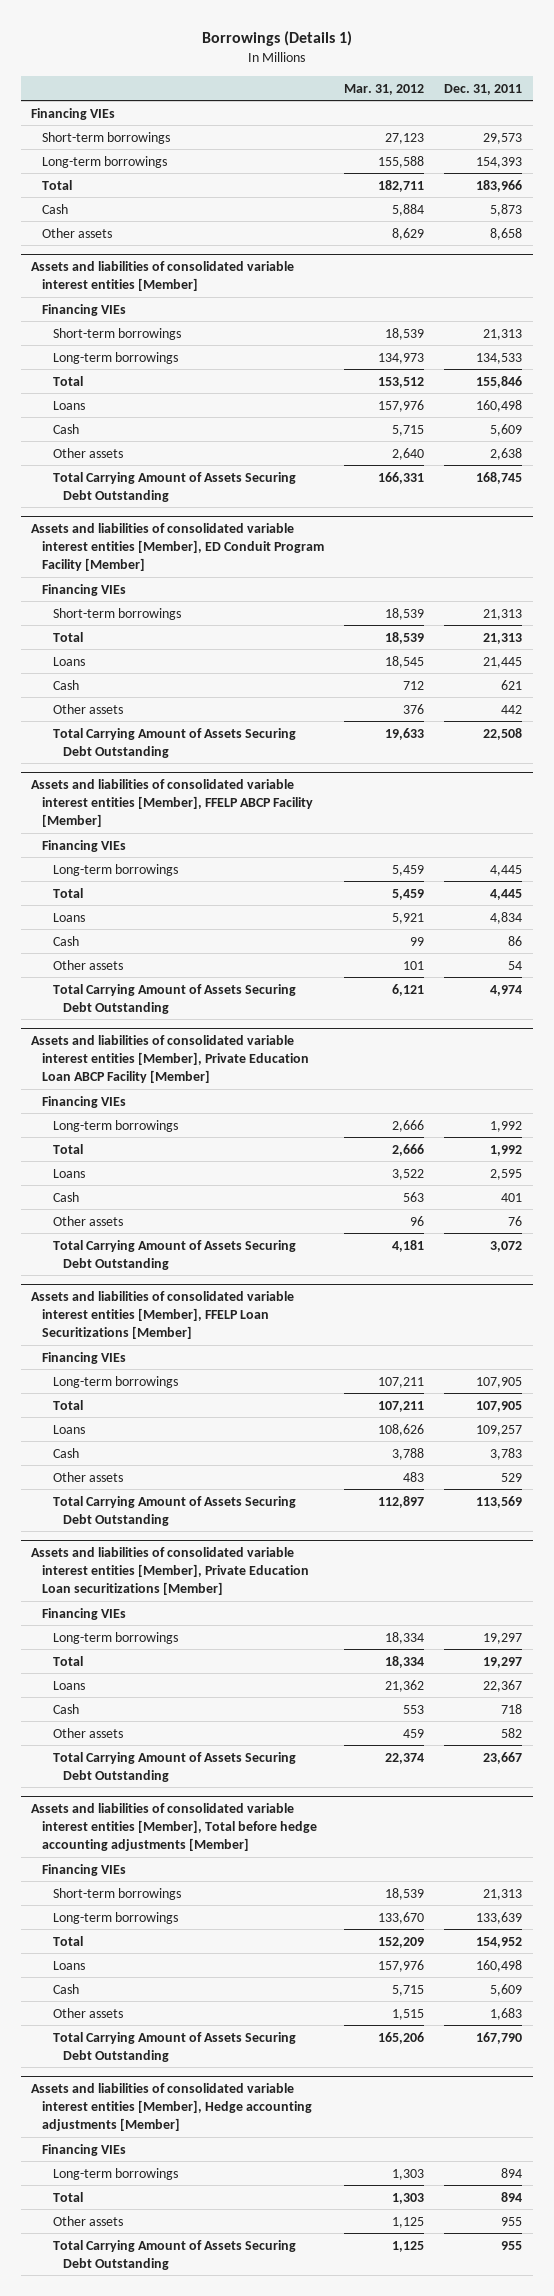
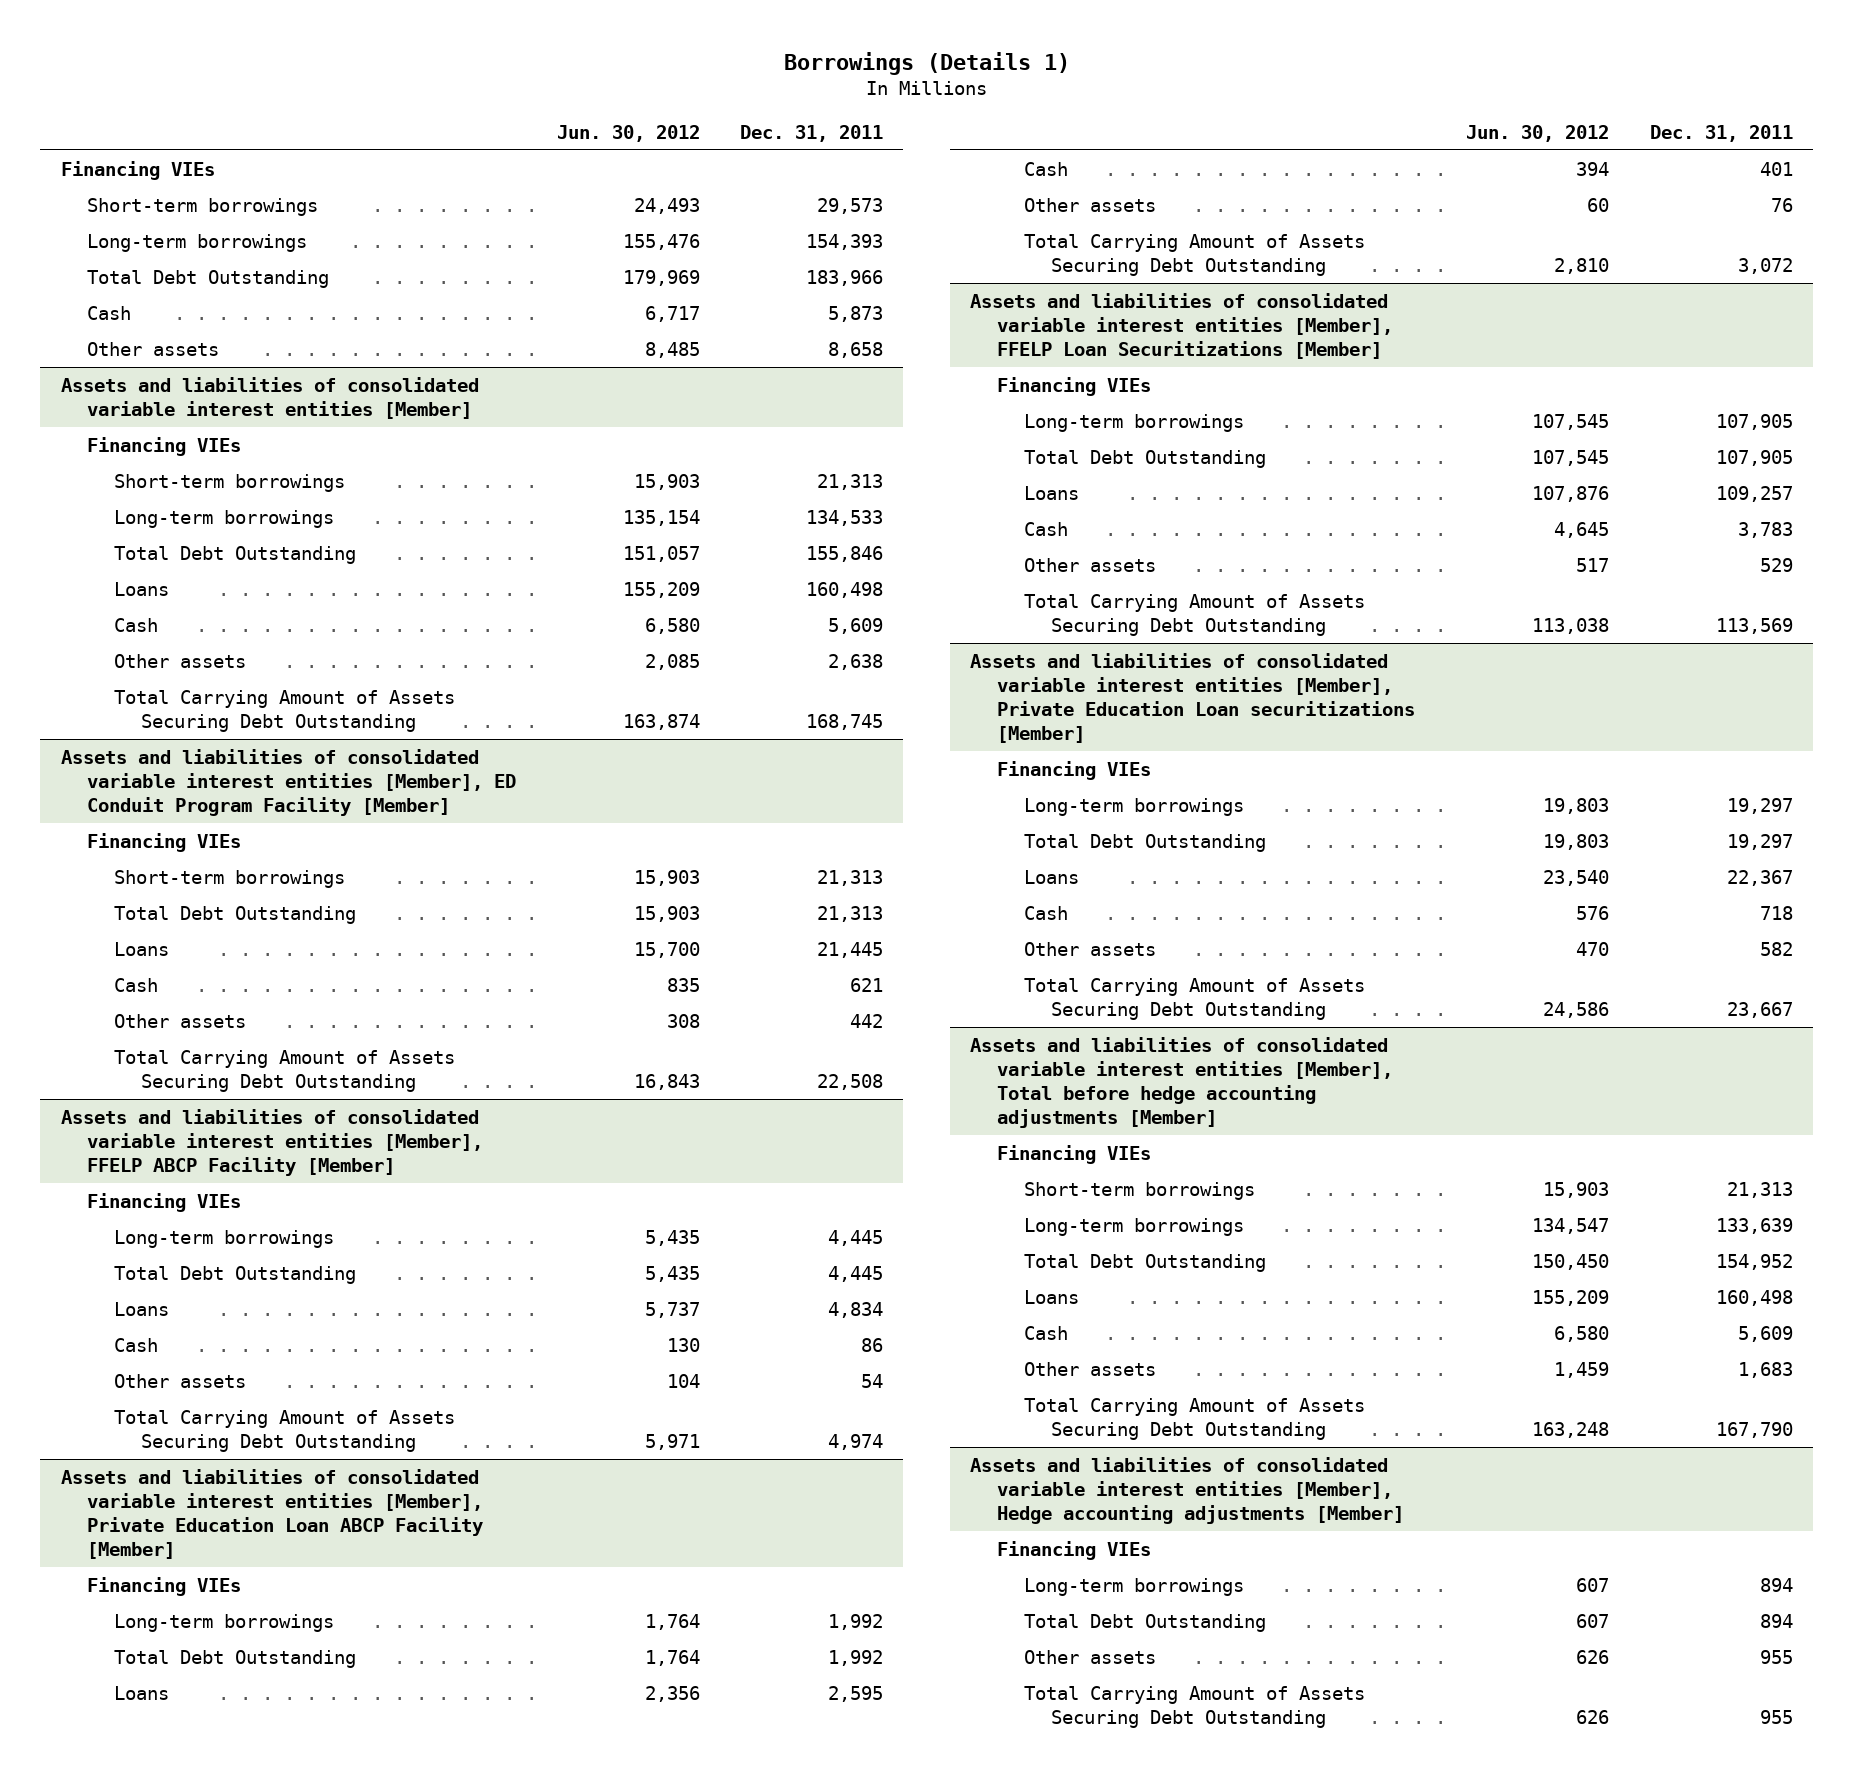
- | Mar. 31, 2012 | Dec. 31, 2011
+ | Jun. 30, 2012 | Dec. 31, 2011
- Total | 182,711 | 183,966
+ Total Debt Outstanding | 179,969 | 183,966
@ Assets and liabilities of consolidated variable interest entities [Member]
- Total | 153,512 | 155,846
+ Total Debt Outstanding | 151,057 | 155,846
@ Assets and liabilities of consolidated variable interest entities [Member], ED Conduit Program Facility [Member]
- Total | 18,539 | 21,313
+ Total Debt Outstanding | 15,903 | 21,313
@ Assets and liabilities of consolidated variable interest entities [Member], FFELP ABCP Facility [Member]
- Total | 5,459 | 4,445
+ Total Debt Outstanding | 5,435 | 4,445
@ Assets and liabilities of consolidated variable interest entities [Member], Private Education Loan ABCP Facility [Member]
- Total | 2,666 | 1,992
+ Total Debt Outstanding | 1,764 | 1,992
@ Assets and liabilities of consolidated variable interest entities [Member], FFELP Loan Securitizations [Member]
- Total | 107,211 | 107,905
+ Total Debt Outstanding | 107,545 | 107,905
@ Assets and liabilities of consolidated variable interest entities [Member], Private Education Loan securitizations [Member]
- Total | 18,334 | 19,297
+ Total Debt Outstanding | 19,803 | 19,297
@ Assets and liabilities of consolidated variable interest entities [Member], Total before hedge accounting adjustments [Member]
- Total | 152,209 | 154,952
+ Total Debt Outstanding | 150,450 | 154,952
@ Assets and liabilities of consolidated variable interest entities [Member], Hedge accounting adjustments [Member]
- Total | 1,303 | 894
+ Total Debt Outstanding | 607 | 894

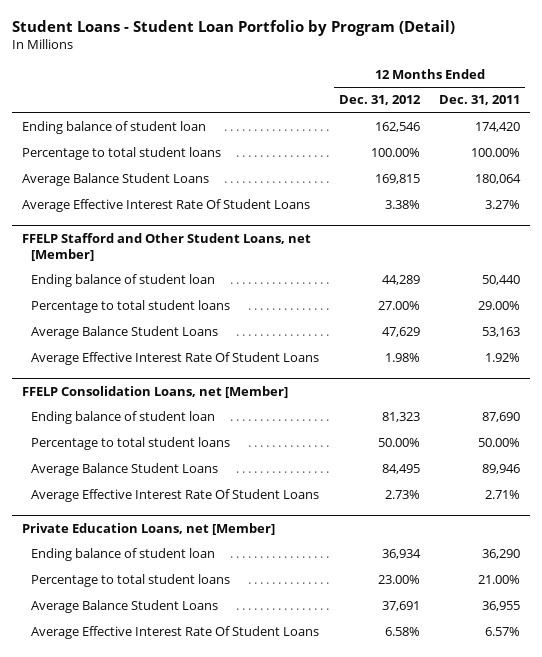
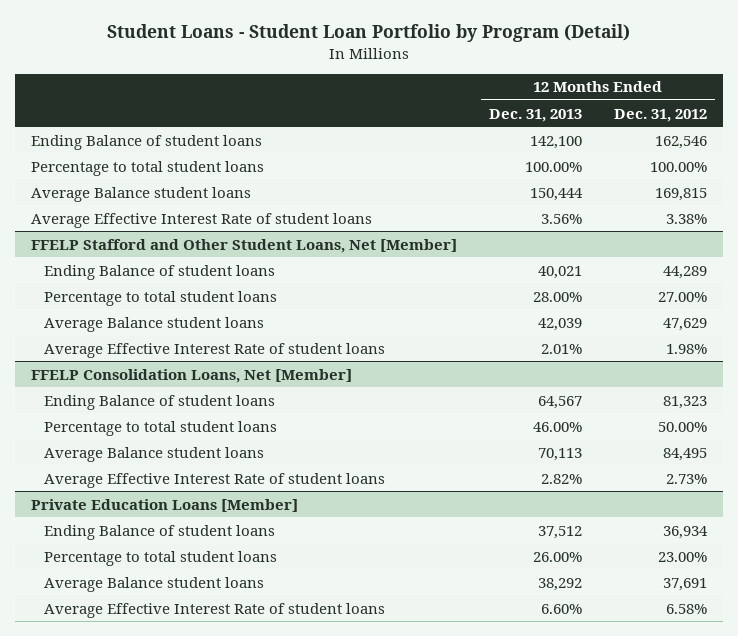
- | 12 Months Ended Dec. 31, 2012 | 12 Months Ended Dec. 31, 2011
+ | 12 Months Ended Dec. 31, 2013 | 12 Months Ended Dec. 31, 2012
- Ending balance of student loan | 162,546 | 174,420
+ Ending Balance of student loans | 142,100 | 162,546
- Average Balance Student Loans | 169,815 | 180,064
- Average Effective Interest Rate Of Student Loans | 3.38% | 3.27%
- FFELP Stafford and Other Student Loans, net [Member]
- Ending balance of student loan | 44,289 | 50,440
+ Average Balance student loans | 150,444 | 169,815
+ Average Effective Interest Rate of student loans | 3.56% | 3.38%
+ FFELP Stafford and Other Student Loans, Net [Member]
+ Ending Balance of student loans | 40,021 | 44,289
- Average Balance Student Loans | 47,629 | 53,163
- Average Effective Interest Rate Of Student Loans | 1.98% | 1.92%
- FFELP Consolidation Loans, net [Member]
- Ending balance of student loan | 81,323 | 87,690
+ Average Balance student loans | 42,039 | 47,629
+ Average Effective Interest Rate of student loans | 2.01% | 1.98%
+ FFELP Consolidation Loans, Net [Member]
+ Ending Balance of student loans | 64,567 | 81,323
- Average Balance Student Loans | 84,495 | 89,946
- Average Effective Interest Rate Of Student Loans | 2.73% | 2.71%
- Private Education Loans, net [Member]
- Ending balance of student loan | 36,934 | 36,290
+ Average Balance student loans | 70,113 | 84,495
+ Average Effective Interest Rate of student loans | 2.82% | 2.73%
+ Private Education Loans [Member]
+ Ending Balance of student loans | 37,512 | 36,934
- Average Balance Student Loans | 37,691 | 36,955
- Average Effective Interest Rate Of Student Loans | 6.58% | 6.57%
+ Average Balance student loans | 38,292 | 37,691
+ Average Effective Interest Rate of student loans | 6.60% | 6.58%

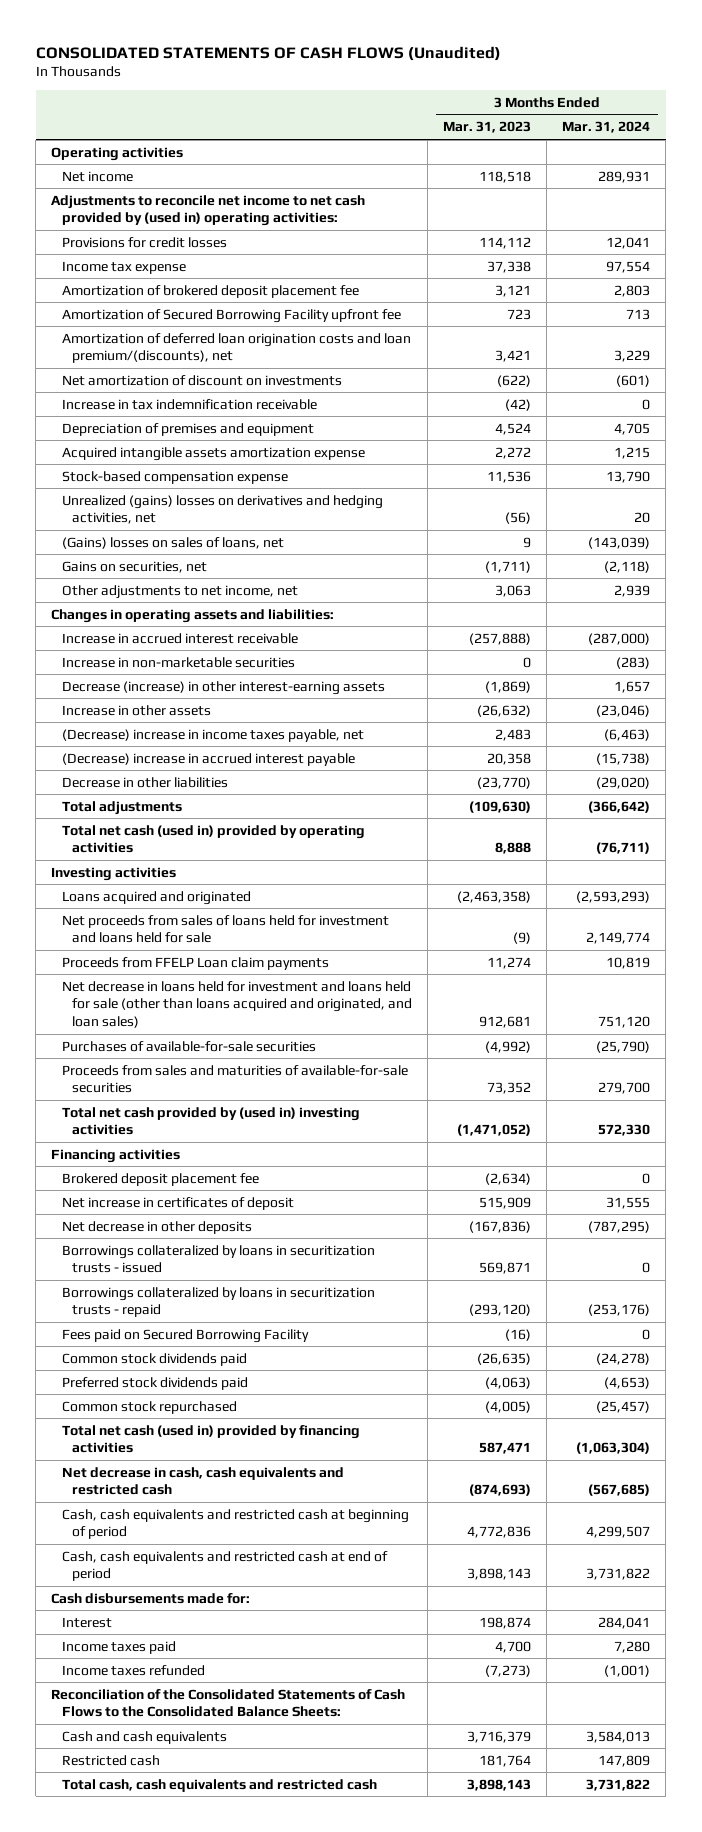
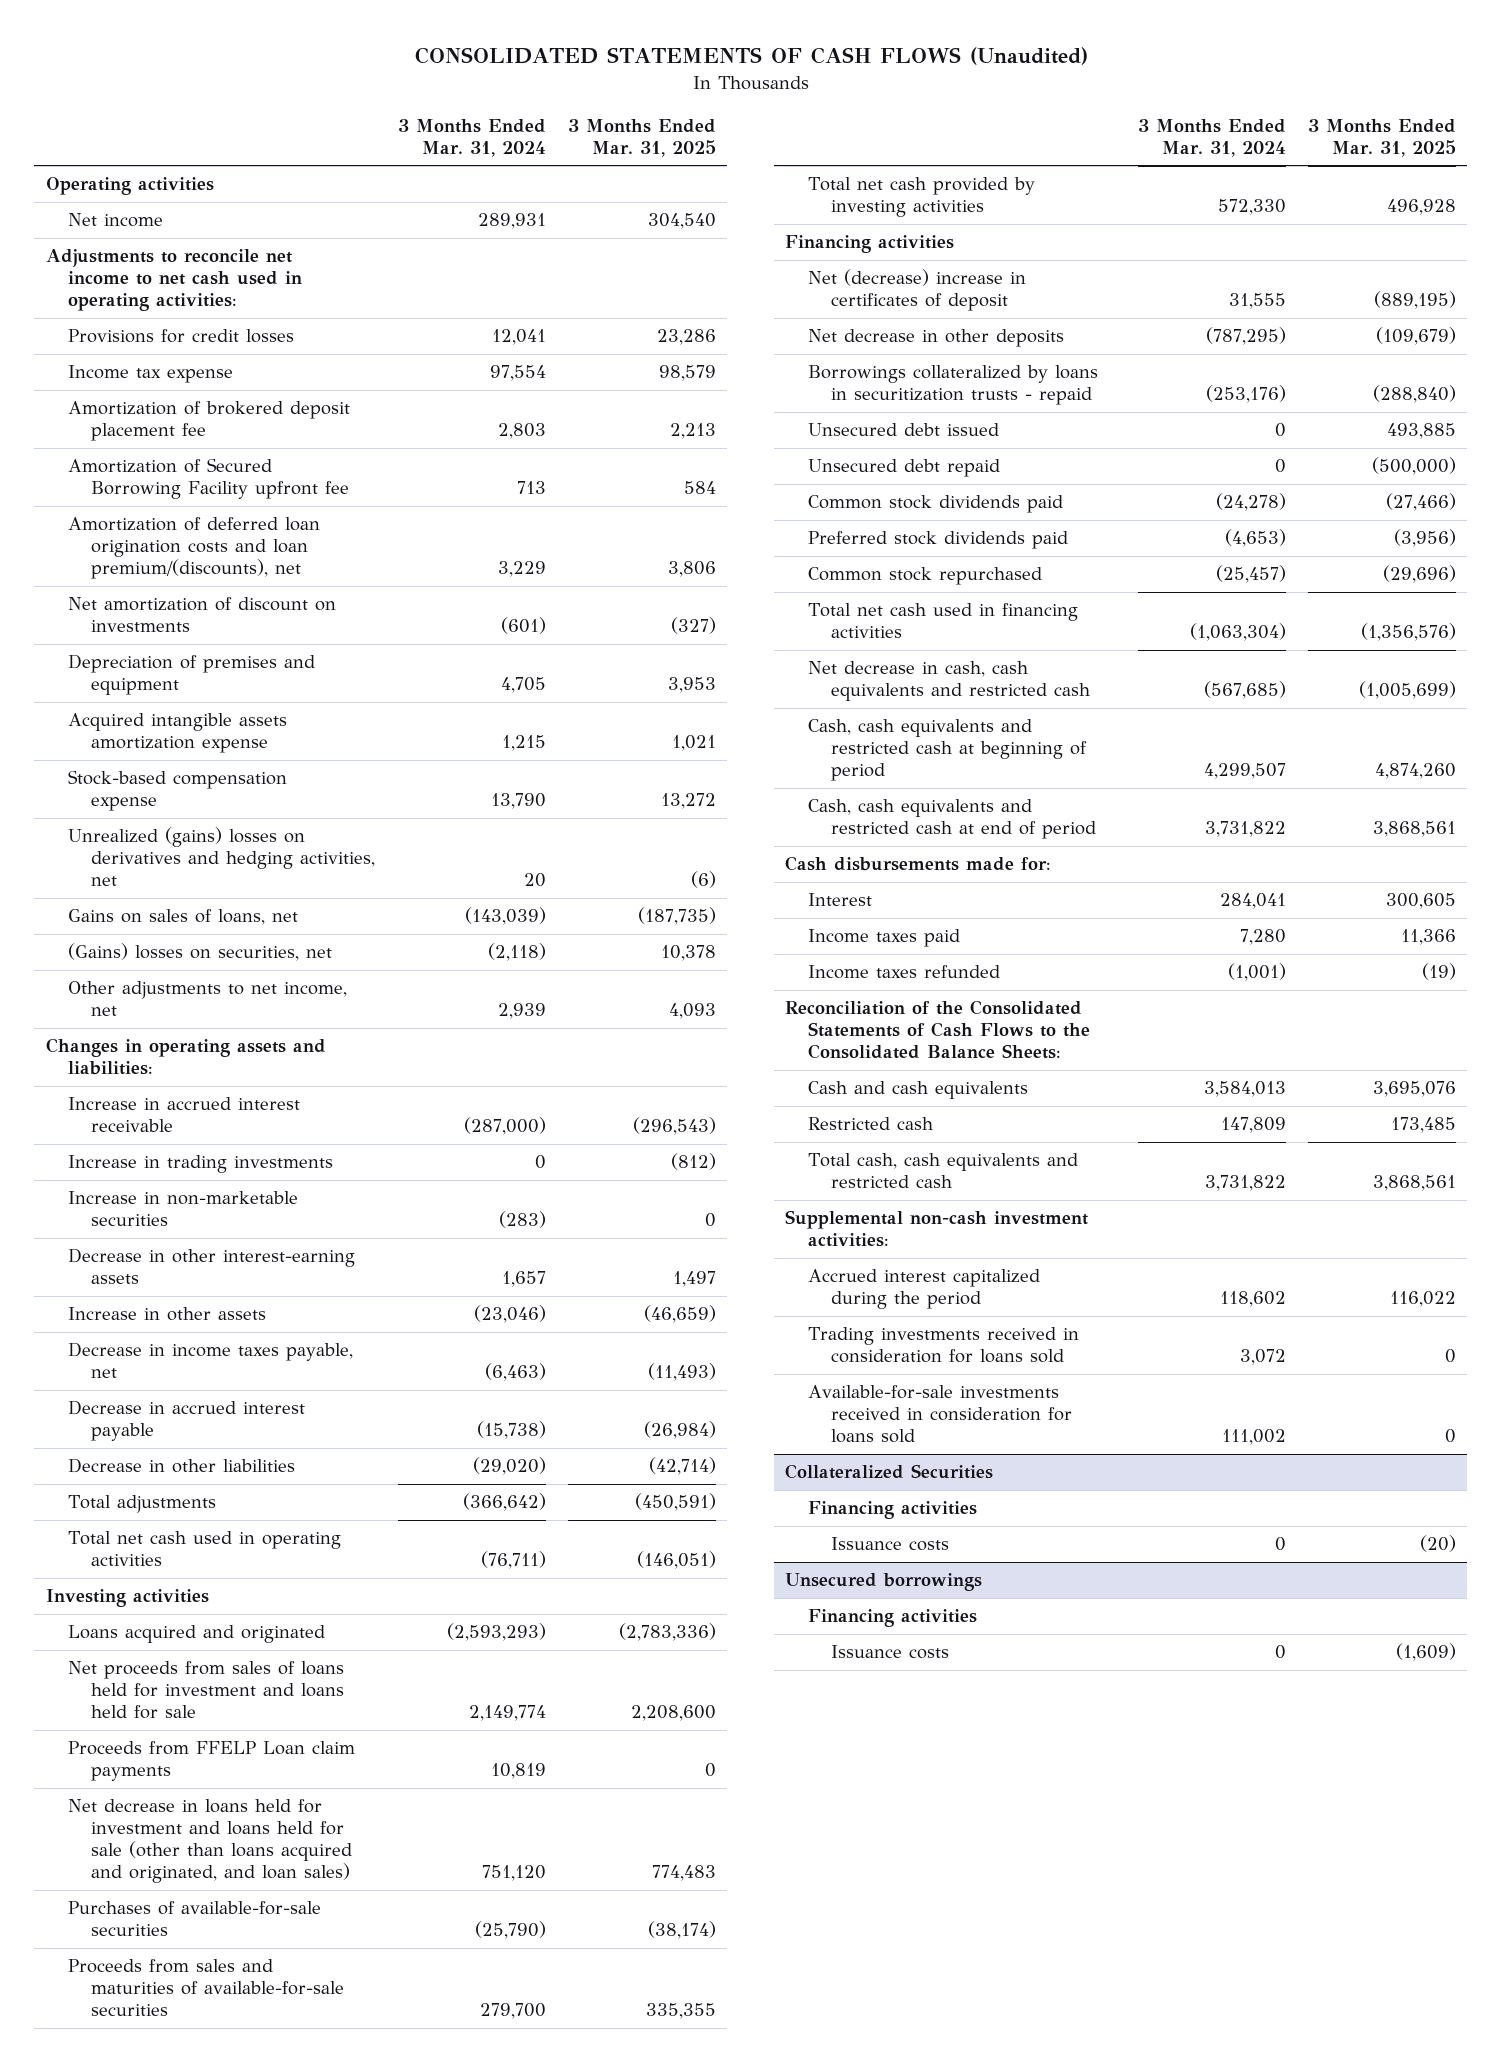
- | 3 Months Ended Mar. 31, 2023 | 3 Months Ended Mar. 31, 2024
+ | 3 Months Ended Mar. 31, 2024 | 3 Months Ended Mar. 31, 2025
- Adjustments to reconcile net income to net cash provided by (used in) operating activities:
+ Adjustments to reconcile net income to net cash used in operating activities:
- Increase in tax indemnification receivable | (42) | 0
- (Gains) losses on sales of loans, net | 9 | (143,039)
- Gains on securities, net | (1,711) | (2,118)
+ Gains on sales of loans, net | (143,039) | (187,735)
+ (Gains) losses on securities, net | (2,118) | 10,378
+ Increase in trading investments | 0 | (812)
- Decrease (increase) in other interest-earning assets | (1,869) | 1,657
+ Decrease in other interest-earning assets | 1,657 | 1,497
- (Decrease) increase in income taxes payable, net | 2,483 | (6,463)
- (Decrease) increase in accrued interest payable | 20,358 | (15,738)
+ Decrease in income taxes payable, net | (6,463) | (11,493)
+ Decrease in accrued interest payable | (15,738) | (26,984)
- Total net cash (used in) provided by operating activities | 8,888 | (76,711)
+ Total net cash used in operating activities | (76,711) | (146,051)
- Total net cash provided by (used in) investing activities | (1,471,052) | 572,330
+ Total net cash provided by investing activities | 572,330 | 496,928
- Brokered deposit placement fee | (2,634) | 0
- Net increase in certificates of deposit | 515,909 | 31,555
+ Net (decrease) increase in certificates of deposit | 31,555 | (889,195)
- Borrowings collateralized by loans in securitization trusts - issued | 569,871 | 0
- Fees paid on Secured Borrowing Facility | (16) | 0
+ Unsecured debt issued | 0 | 493,885
+ Unsecured debt repaid | 0 | (500,000)
- Total net cash (used in) provided by financing activities | 587,471 | (1,063,304)
+ Total net cash used in financing activities | (1,063,304) | (1,356,576)
+ Supplemental non-cash investment activities:
+ Accrued interest capitalized during the period | 118,602 | 116,022
+ Trading investments received in consideration for loans sold | 3,072 | 0
+ Available-for-sale investments received in consideration for loans sold | 111,002 | 0
+ Collateralized Securities
+ Financing activities
+ Issuance costs | 0 | (20)
+ Unsecured borrowings
+ Financing activities
+ Issuance costs | 0 | (1,609)

